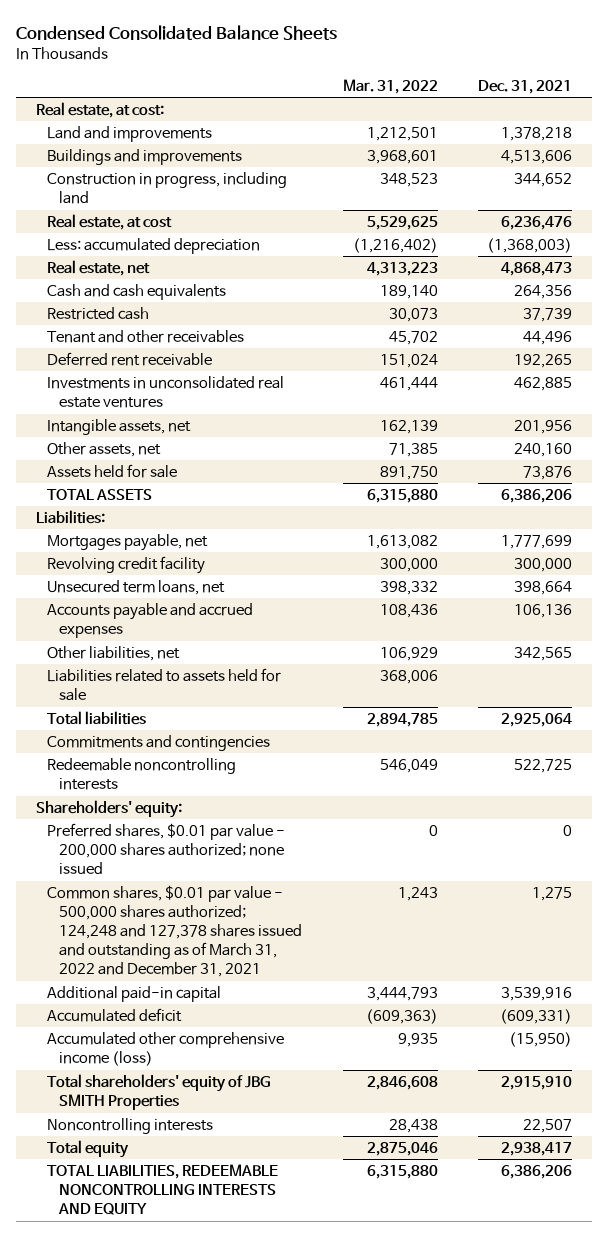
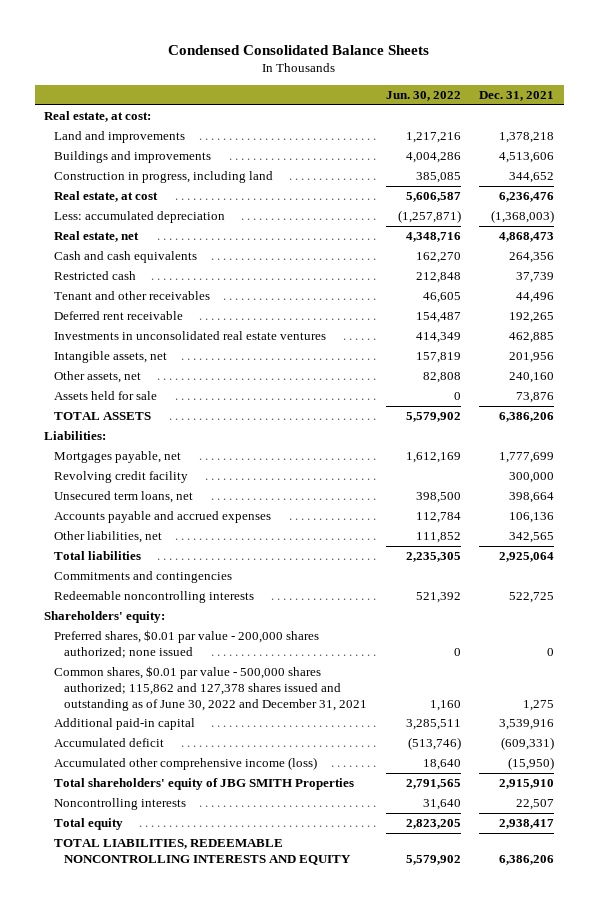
- | Mar. 31, 2022 | Dec. 31, 2021
+ | Jun. 30, 2022 | Dec. 31, 2021
- Liabilities related to assets held for sale | 368,006 |
- Common shares, $0.01 par value - 500,000 shares authorized; 124,248 and 127,378 shares issued and outstanding as of March 31, 2022 and December 31, 2021 | 1,243 | 1,275
+ Common shares, $0.01 par value - 500,000 shares authorized; 115,862 and 127,378 shares issued and outstanding as of June 30, 2022 and December 31, 2021 | 1,160 | 1,275

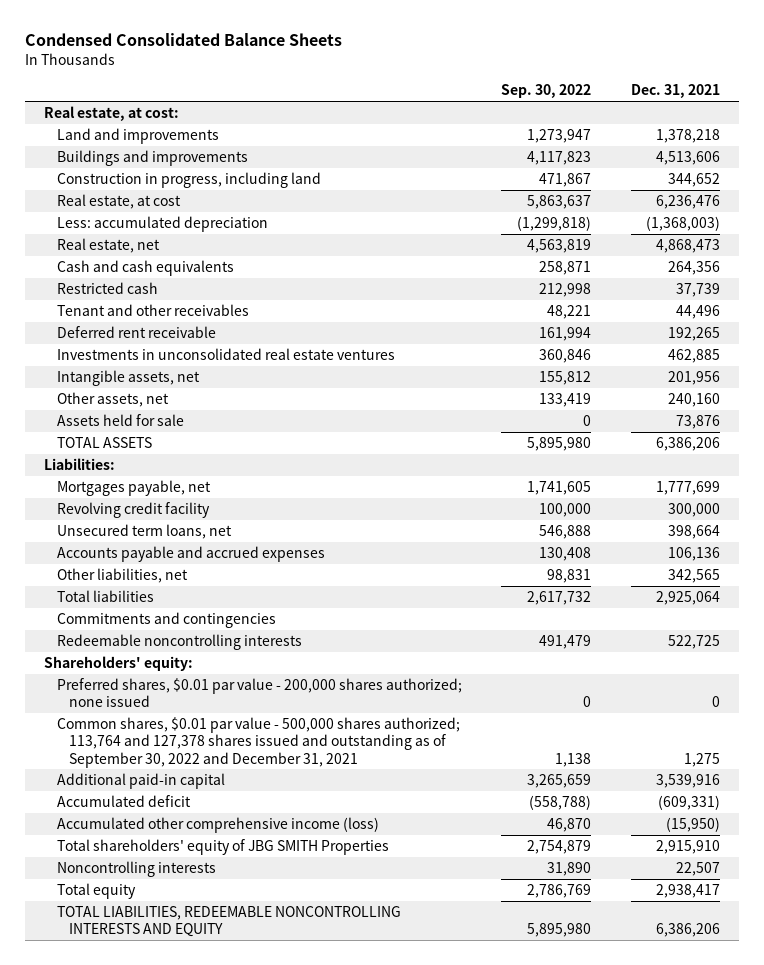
- | Jun. 30, 2022 | Dec. 31, 2021
+ | Sep. 30, 2022 | Dec. 31, 2021
- Common shares, $0.01 par value - 500,000 shares authorized; 115,862 and 127,378 shares issued and outstanding as of June 30, 2022 and December 31, 2021 | 1,160 | 1,275
+ Common shares, $0.01 par value - 500,000 shares authorized; 113,764 and 127,378 shares issued and outstanding as of September 30, 2022 and December 31, 2021 | 1,138 | 1,275

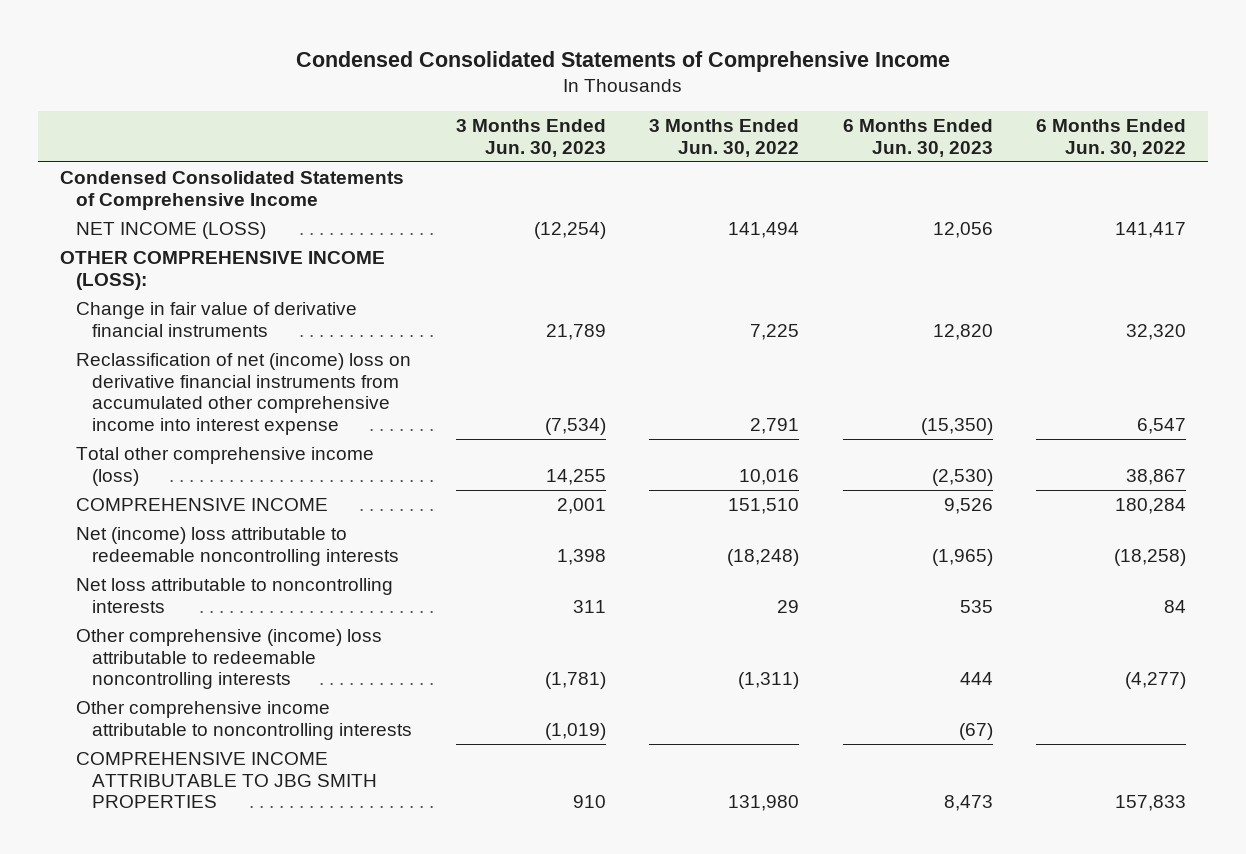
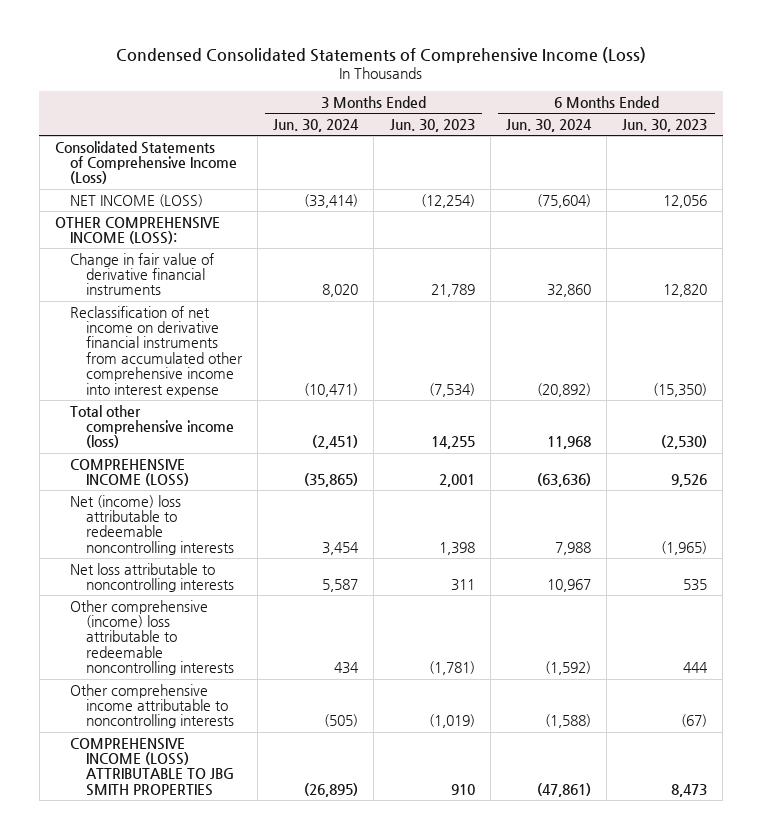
- Condensed Consolidated Statements of Comprehensive Income
+ Condensed Consolidated Statements of Comprehensive Income (Loss)
- | 3 Months Ended Jun. 30, 2023 | 3 Months Ended Jun. 30, 2022 | 6 Months Ended Jun. 30, 2023 | 6 Months Ended Jun. 30, 2022
+ | 3 Months Ended Jun. 30, 2024 | 3 Months Ended Jun. 30, 2023 | 6 Months Ended Jun. 30, 2024 | 6 Months Ended Jun. 30, 2023
- Condensed Consolidated Statements of Comprehensive Income
+ Consolidated Statements of Comprehensive Income (Loss)
- Reclassification of net (income) loss on derivative financial instruments from accumulated other comprehensive income into interest expense | (7,534) | 2,791 | (15,350) | 6,547
+ Reclassification of net income on derivative financial instruments from accumulated other comprehensive income into interest expense | (10,471) | (7,534) | (20,892) | (15,350)
- COMPREHENSIVE INCOME | 2,001 | 151,510 | 9,526 | 180,284
+ COMPREHENSIVE INCOME (LOSS) | (35,865) | 2,001 | (63,636) | 9,526
- COMPREHENSIVE INCOME ATTRIBUTABLE TO JBG SMITH PROPERTIES | 910 | 131,980 | 8,473 | 157,833
+ COMPREHENSIVE INCOME (LOSS) ATTRIBUTABLE TO JBG SMITH PROPERTIES | (26,895) | 910 | (47,861) | 8,473

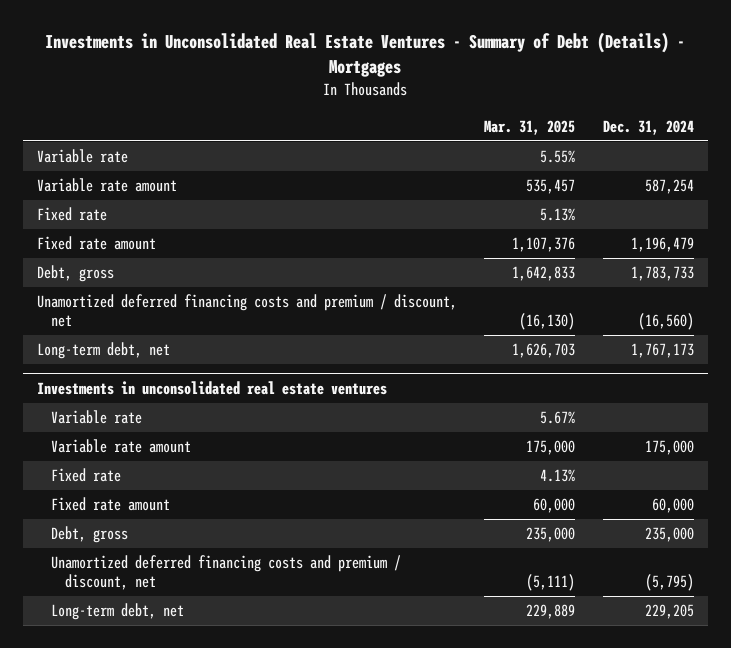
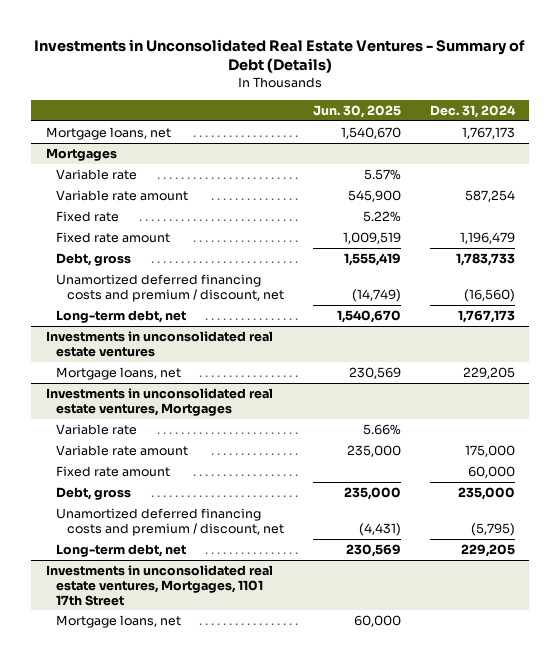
- Investments in Unconsolidated Real Estate Ventures - Summary of Debt (Details) - Mortgages
+ Investments in Unconsolidated Real Estate Ventures - Summary of Debt (Details)
- | Mar. 31, 2025 | Dec. 31, 2024
+ | Jun. 30, 2025 | Dec. 31, 2024
+ Mortgage loans, net | 1,540,670 | 1,767,173
+ Mortgages
@ Investments in unconsolidated real estate ventures
+ Mortgage loans, net | 230,569 | 229,205
+ Investments in unconsolidated real estate ventures, Mortgages
@ Investments in unconsolidated real estate ventures
- Fixed rate | 4.13% |
+ Investments in unconsolidated real estate ventures, Mortgages, 1101 17th Street
+ Mortgage loans, net | 60,000 |

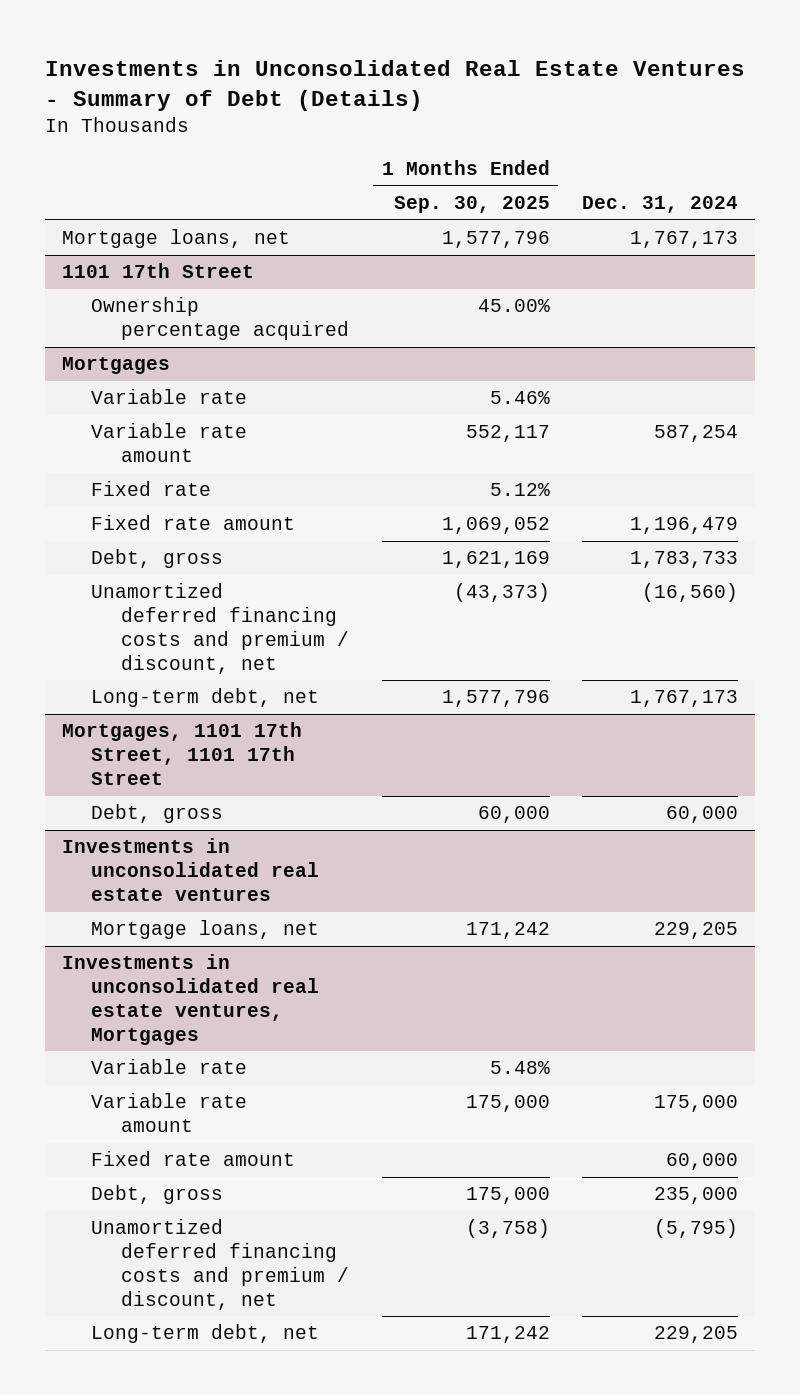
- | Jun. 30, 2025 | Dec. 31, 2024
+ | 1 Months Ended Sep. 30, 2025 | Dec. 31, 2024
+ 1101 17th Street
+ Ownership percentage acquired | 45.00% |
+ Mortgages, 1101 17th Street, 1101 17th Street
+ Debt, gross | 60,000 | 60,000
- Investments in unconsolidated real estate ventures, Mortgages, 1101 17th Street
- Mortgage loans, net | 60,000 |

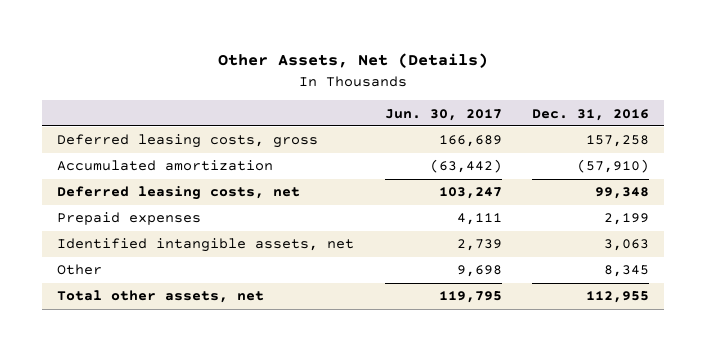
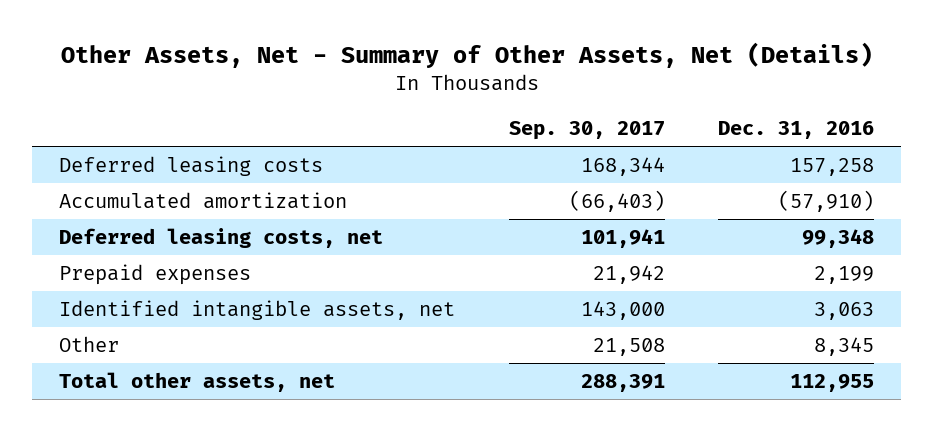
- Other Assets, Net (Details)
+ Other Assets, Net - Summary of Other Assets, Net (Details)
- | Jun. 30, 2017 | Dec. 31, 2016
+ | Sep. 30, 2017 | Dec. 31, 2016
- Deferred leasing costs, gross | 166,689 | 157,258
+ Deferred leasing costs | 168,344 | 157,258

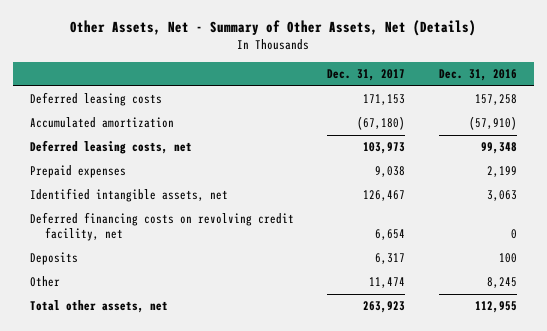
- | Sep. 30, 2017 | Dec. 31, 2016
+ | Dec. 31, 2017 | Dec. 31, 2016
- Other | 21,508 | 8,345
+ Deferred financing costs on revolving credit facility, net | 6,654 | 0
+ Deposits | 6,317 | 100
+ Other | 11,474 | 8,245

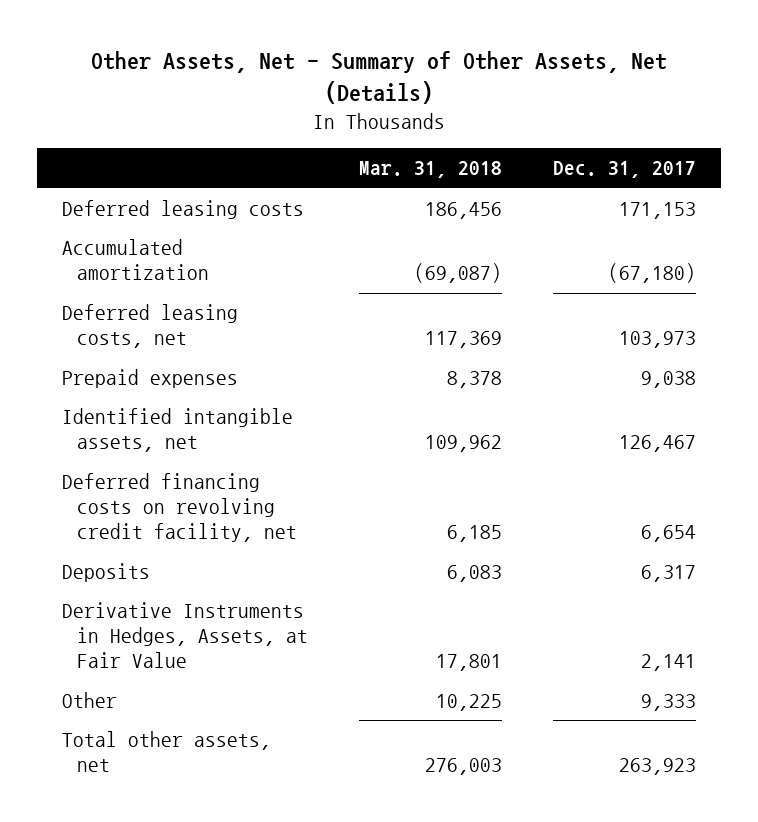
- | Dec. 31, 2017 | Dec. 31, 2016
+ | Mar. 31, 2018 | Dec. 31, 2017
- Other | 11,474 | 8,245
+ Derivative Instruments in Hedges, Assets, at Fair Value | 17,801 | 2,141
+ Other | 10,225 | 9,333

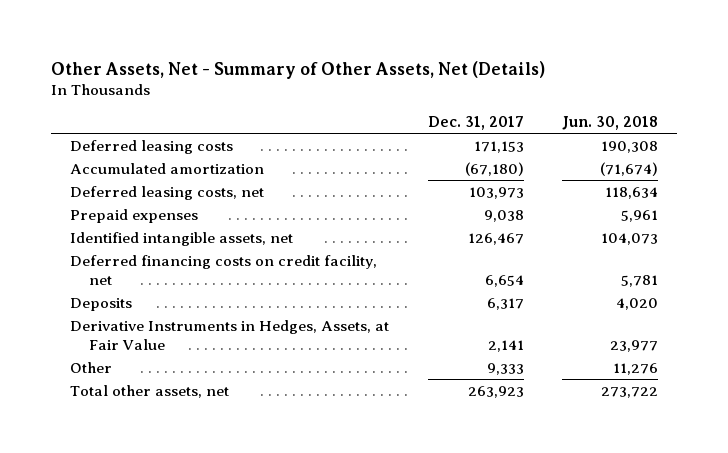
- | Mar. 31, 2018 | Dec. 31, 2017
+ | Dec. 31, 2017 | Jun. 30, 2018
- Deferred financing costs on revolving credit facility, net | 6,185 | 6,654
+ Deferred financing costs on credit facility, net | 6,654 | 5,781

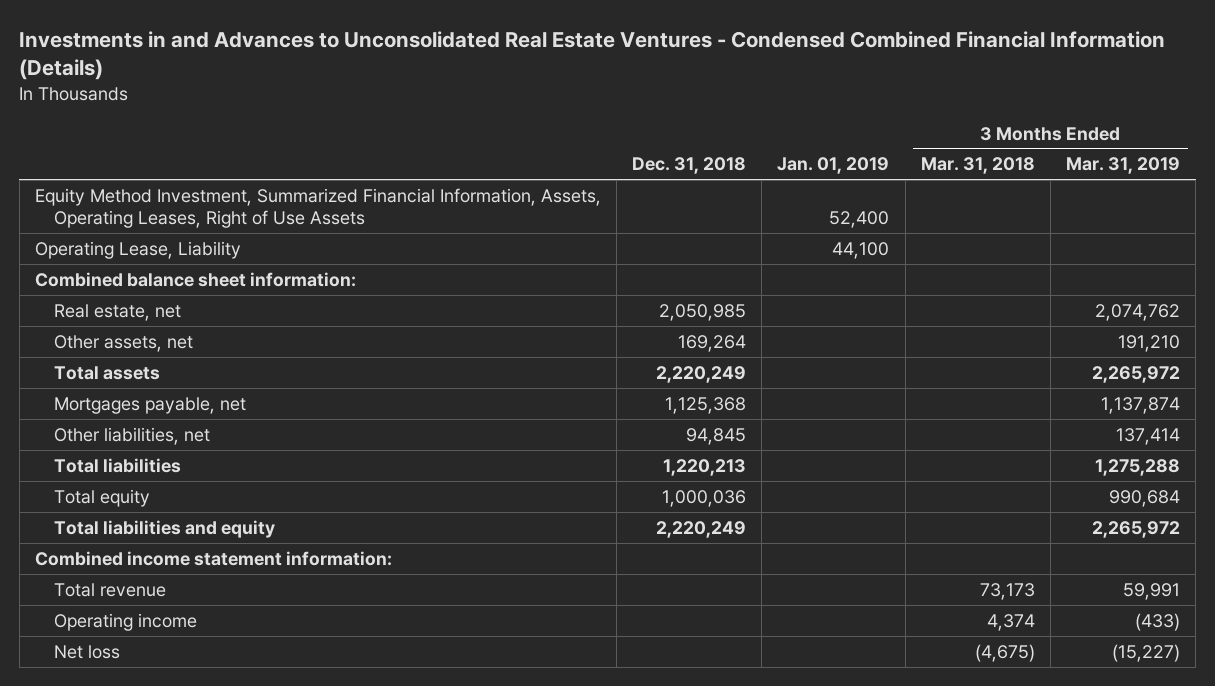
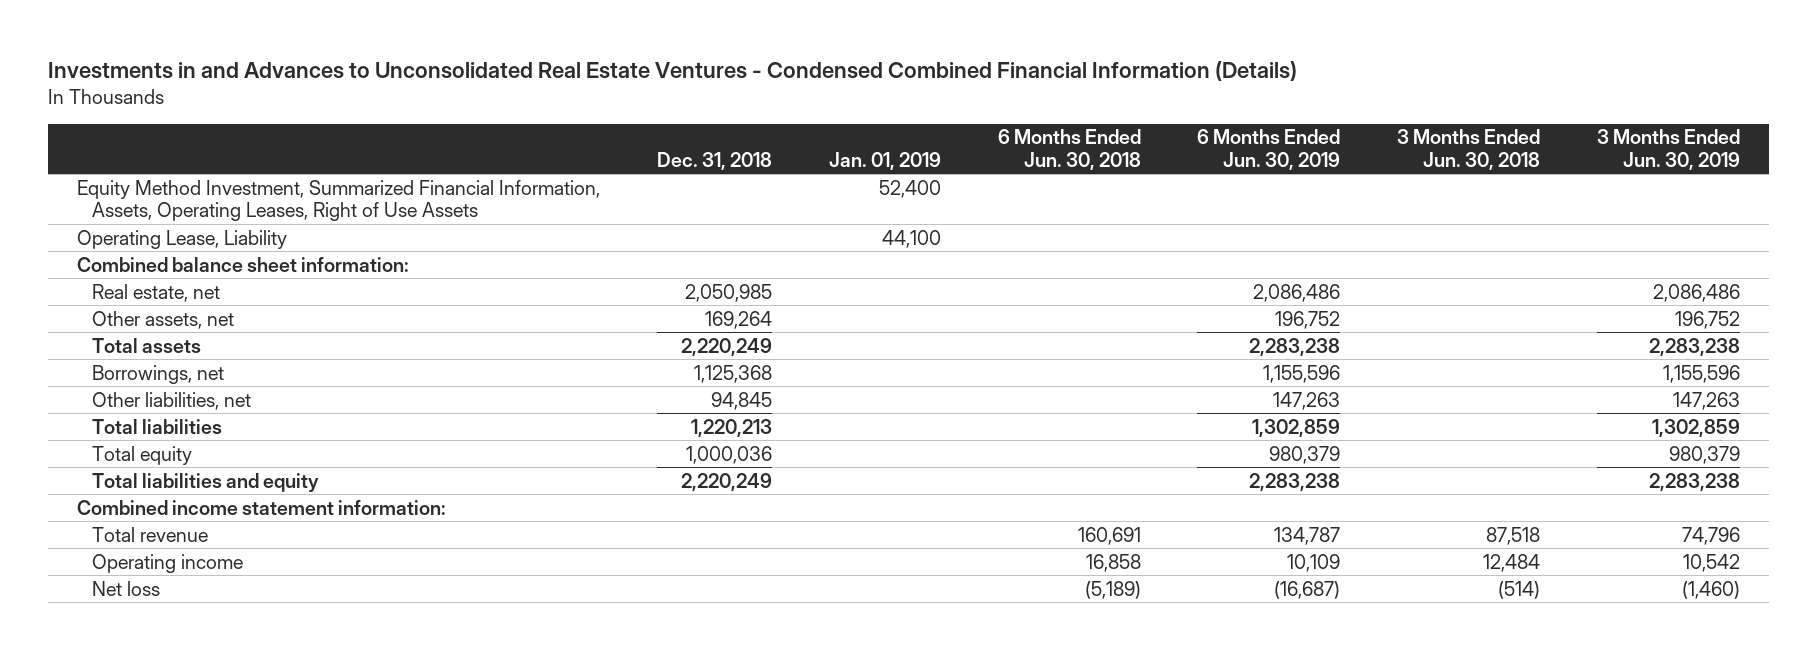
- | Dec. 31, 2018 | Jan. 01, 2019 | 3 Months Ended Mar. 31, 2018 | 3 Months Ended Mar. 31, 2019
+ | Dec. 31, 2018 | Jan. 01, 2019 | 6 Months Ended Jun. 30, 2018 | 6 Months Ended Jun. 30, 2019 | 3 Months Ended Jun. 30, 2018 | 3 Months Ended Jun. 30, 2019
- Mortgages payable, net | 1,125,368 | | | 1,137,874
+ Borrowings, net | 1,125,368 | | | 1,155,596 | | 1,155,596

